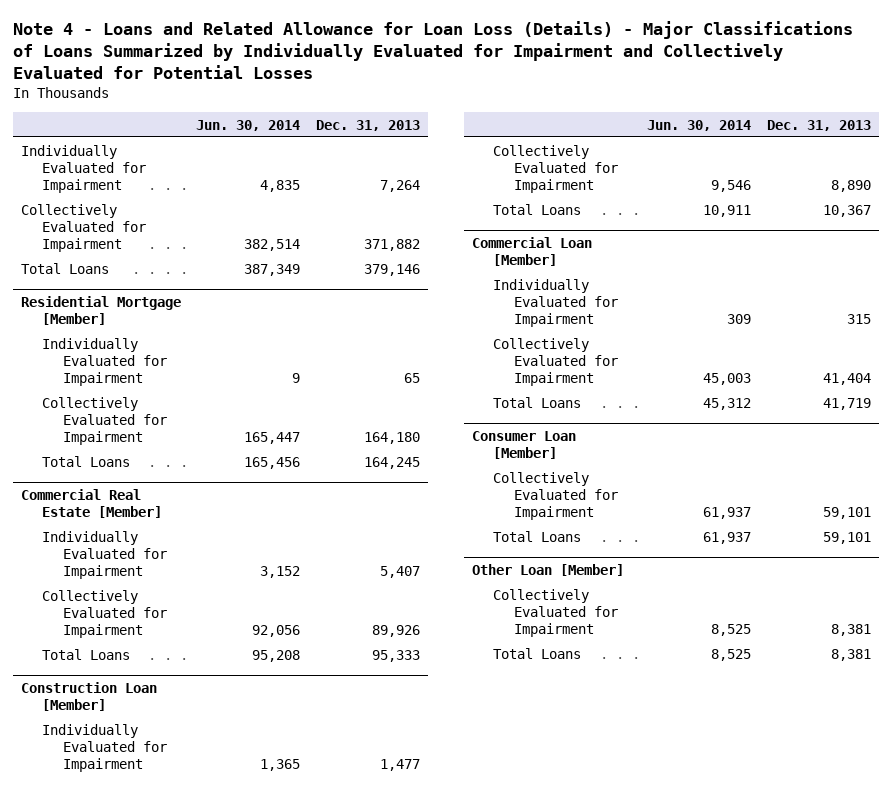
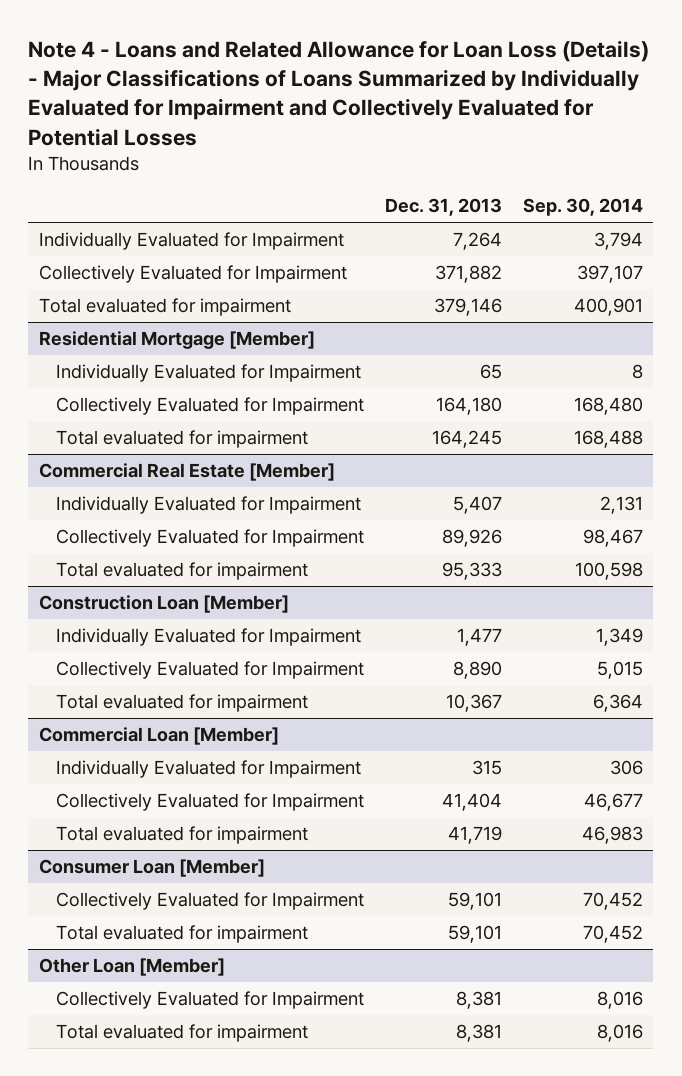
- | Jun. 30, 2014 | Dec. 31, 2013
+ | Dec. 31, 2013 | Sep. 30, 2014
- Total Loans | 387,349 | 379,146
+ Total evaluated for impairment | 379,146 | 400,901
@ Residential Mortgage [Member]
- Total Loans | 165,456 | 164,245
+ Total evaluated for impairment | 164,245 | 168,488
@ Commercial Real Estate [Member]
- Total Loans | 95,208 | 95,333
+ Total evaluated for impairment | 95,333 | 100,598
@ Construction Loan [Member]
- Total Loans | 10,911 | 10,367
+ Total evaluated for impairment | 10,367 | 6,364
@ Commercial Loan [Member]
- Total Loans | 45,312 | 41,719
+ Total evaluated for impairment | 41,719 | 46,983
@ Consumer Loan [Member]
- Total Loans | 61,937 | 59,101
+ Total evaluated for impairment | 59,101 | 70,452
@ Other Loan [Member]
- Total Loans | 8,525 | 8,381
+ Total evaluated for impairment | 8,381 | 8,016

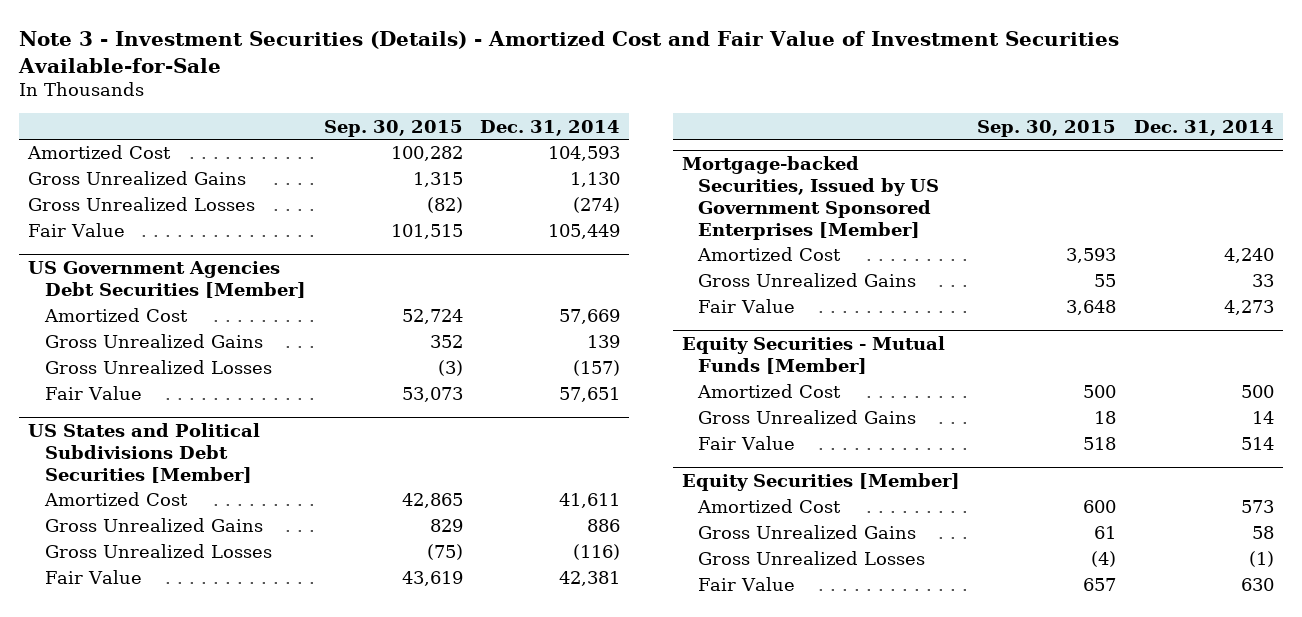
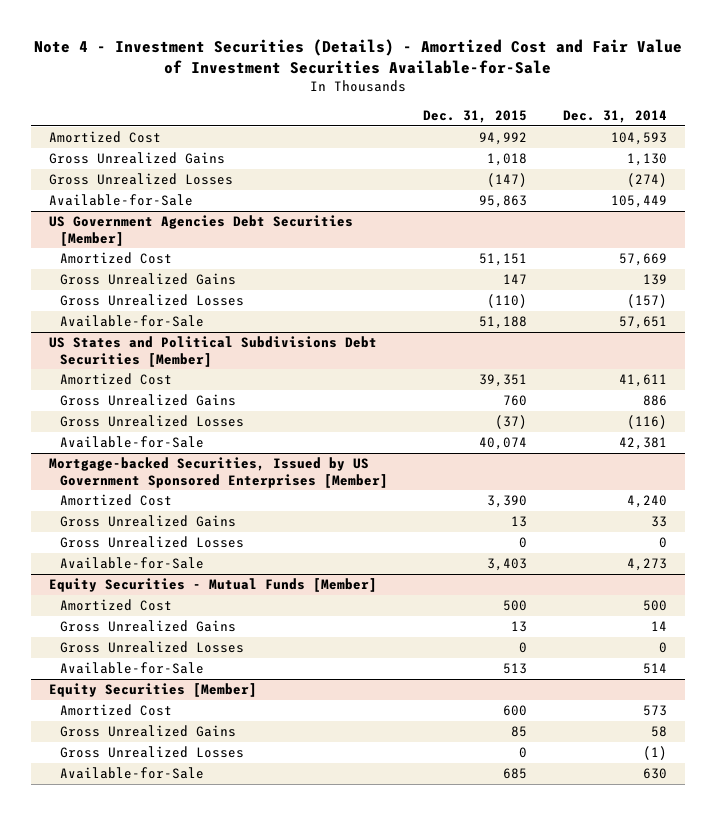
- Note 3 - Investment Securities (Details) - Amortized Cost and Fair Value of Investment Securities Available-for-Sale
+ Note 4 - Investment Securities (Details) - Amortized Cost and Fair Value of Investment Securities Available-for-Sale
- | Sep. 30, 2015 | Dec. 31, 2014
+ | Dec. 31, 2015 | Dec. 31, 2014
- Fair Value | 101,515 | 105,449
+ Available-for-Sale | 95,863 | 105,449
@ US Government Agencies Debt Securities [Member]
- Fair Value | 53,073 | 57,651
+ Available-for-Sale | 51,188 | 57,651
@ US States and Political Subdivisions Debt Securities [Member]
- Fair Value | 43,619 | 42,381
+ Available-for-Sale | 40,074 | 42,381
@ Mortgage-backed Securities, Issued by US Government Sponsored Enterprises [Member]
- Fair Value | 3,648 | 4,273
+ Gross Unrealized Losses | 0 | 0
+ Available-for-Sale | 3,403 | 4,273
@ Equity Securities - Mutual Funds [Member]
- Fair Value | 518 | 514
+ Gross Unrealized Losses | 0 | 0
+ Available-for-Sale | 513 | 514
@ Equity Securities [Member]
- Fair Value | 657 | 630
+ Available-for-Sale | 685 | 630

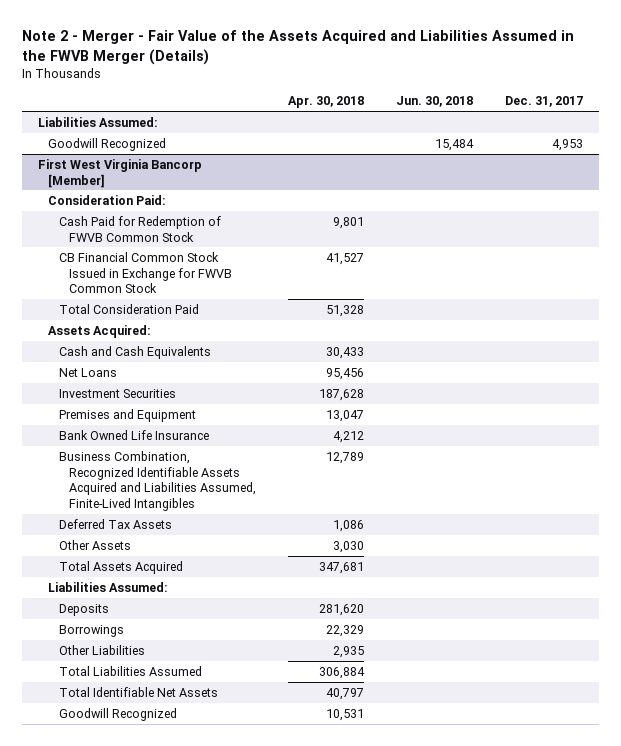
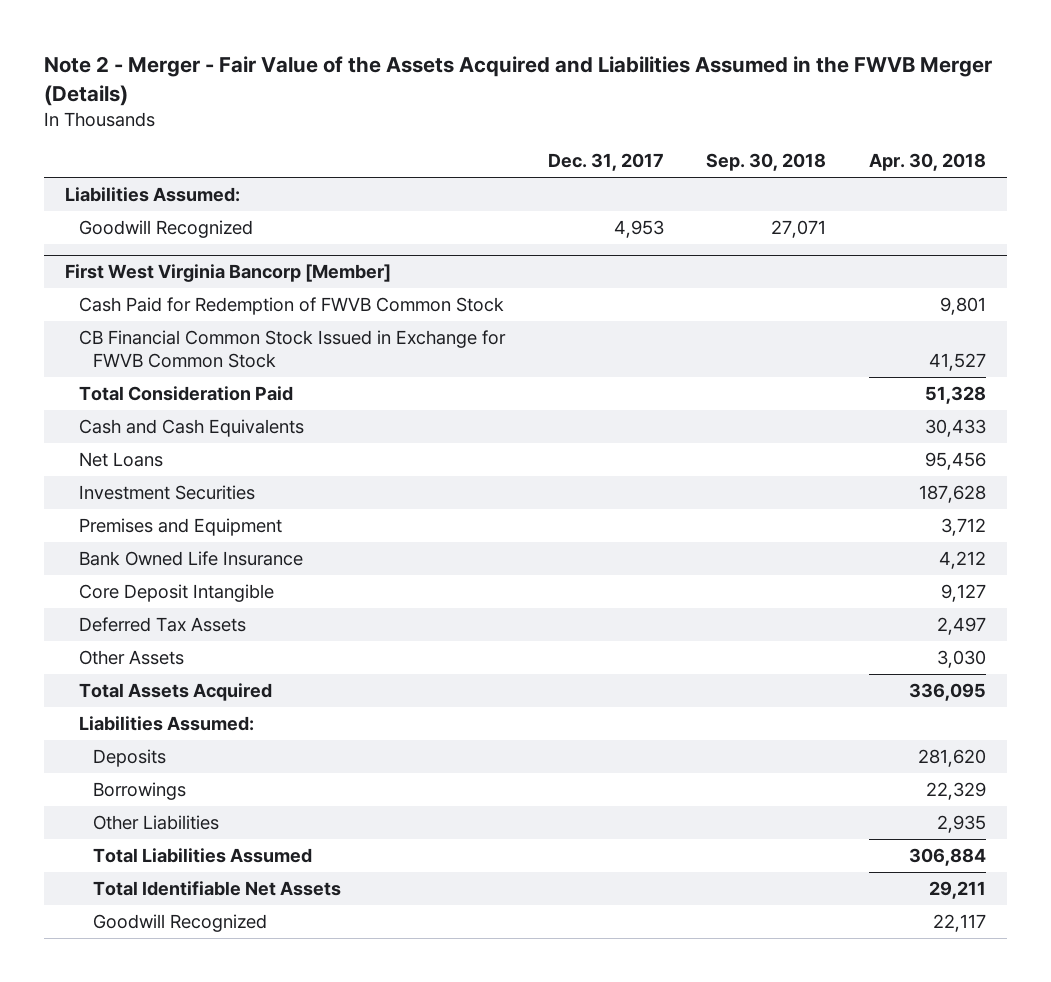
- | Apr. 30, 2018 | Jun. 30, 2018 | Dec. 31, 2017
+ | Dec. 31, 2017 | Sep. 30, 2018 | Apr. 30, 2018
@ First West Virginia Bancorp [Member]
- Consideration Paid:
- Assets Acquired:
- Premises and Equipment | 13,047 | |
+ Premises and Equipment | | | 3,712
- Business Combination, Recognized Identifiable Assets Acquired and Liabilities Assumed, Finite-Lived Intangibles | 12,789 | |
- Deferred Tax Assets | 1,086 | |
+ Core Deposit Intangible | | | 9,127
+ Deferred Tax Assets | | | 2,497
- Total Assets Acquired | 347,681 | |
+ Total Assets Acquired | | | 336,095
- Total Identifiable Net Assets | 40,797 | |
- Goodwill Recognized | 10,531 | |
+ Total Identifiable Net Assets | | | 29,211
+ Goodwill Recognized | | | 22,117

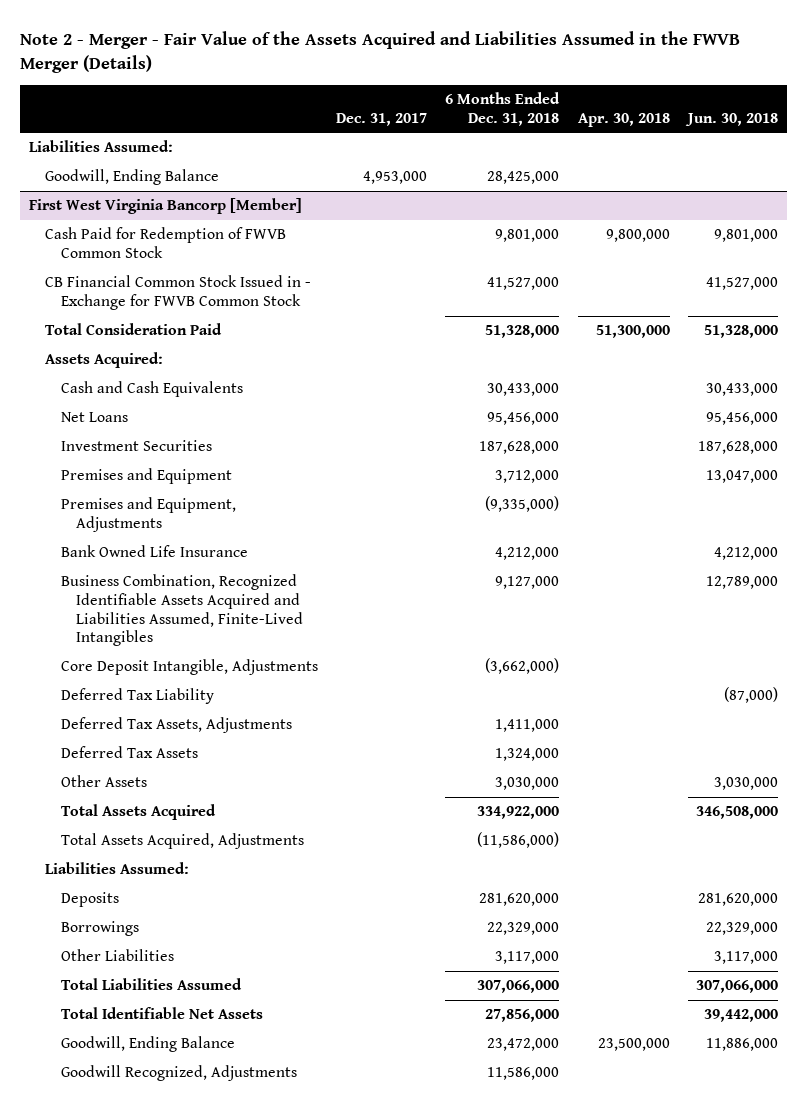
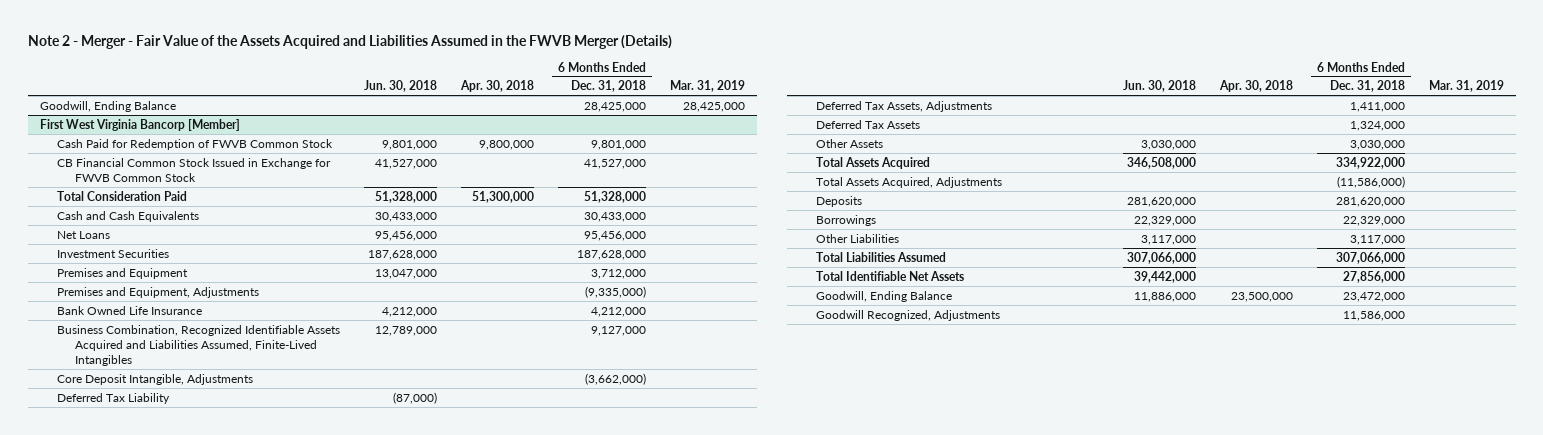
- | Dec. 31, 2017 | 6 Months Ended Dec. 31, 2018 | Apr. 30, 2018 | Jun. 30, 2018
+ | Jun. 30, 2018 | Apr. 30, 2018 | 6 Months Ended Dec. 31, 2018 | Mar. 31, 2019
- Liabilities Assumed:
@ First West Virginia Bancorp [Member]
- CB Financial Common Stock Issued in - Exchange for FWVB Common Stock | | 41,527,000 | | 41,527,000
+ CB Financial Common Stock Issued in Exchange for FWVB Common Stock | 41,527,000 | | 41,527,000 |
- Assets Acquired:
- Liabilities Assumed:

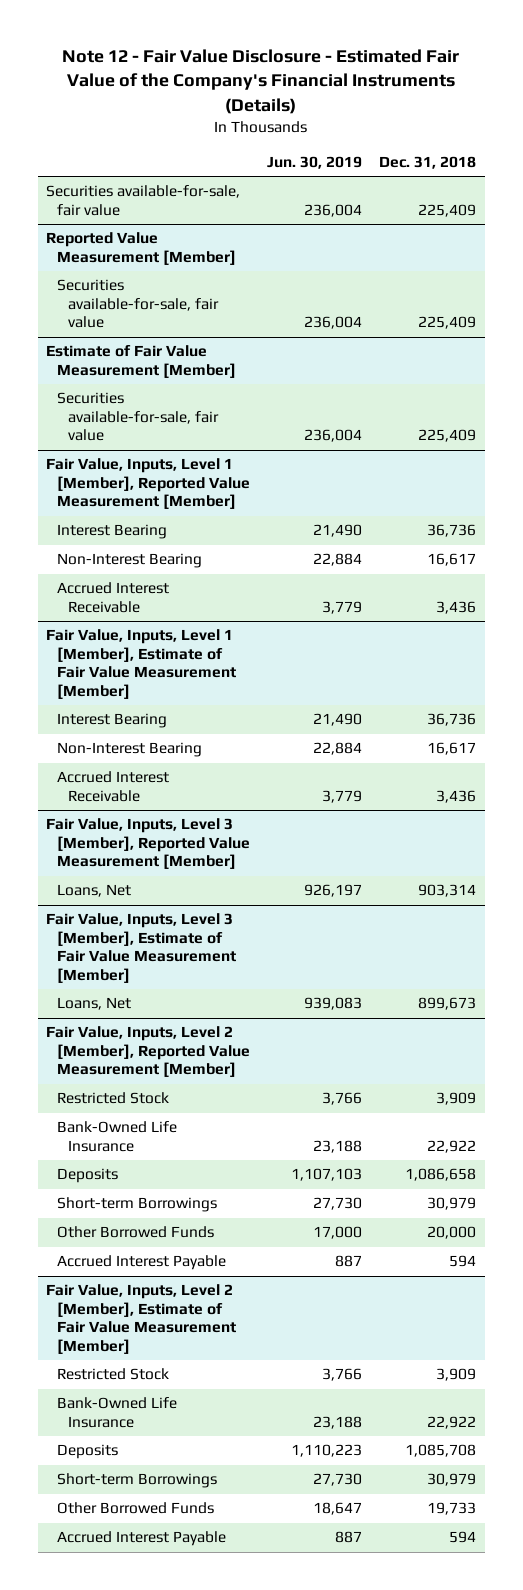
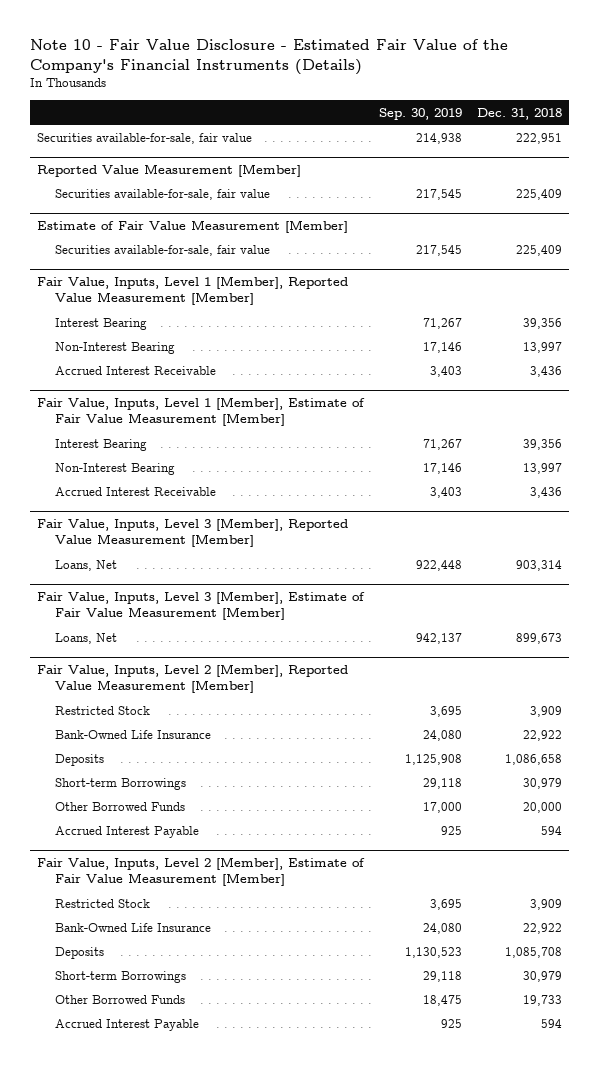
- Note 12 - Fair Value Disclosure - Estimated Fair Value of the Company's Financial Instruments (Details)
+ Note 10 - Fair Value Disclosure - Estimated Fair Value of the Company's Financial Instruments (Details)
- | Jun. 30, 2019 | Dec. 31, 2018
+ | Sep. 30, 2019 | Dec. 31, 2018
- Securities available-for-sale, fair value | 236,004 | 225,409
+ Securities available-for-sale, fair value | 214,938 | 222,951
@ Fair Value, Inputs, Level 1 [Member], Reported Value Measurement [Member]
- Interest Bearing | 21,490 | 36,736
- Non-Interest Bearing | 22,884 | 16,617
+ Interest Bearing | 71,267 | 39,356
+ Non-Interest Bearing | 17,146 | 13,997
@ Fair Value, Inputs, Level 1 [Member], Estimate of Fair Value Measurement [Member]
- Interest Bearing | 21,490 | 36,736
- Non-Interest Bearing | 22,884 | 16,617
+ Interest Bearing | 71,267 | 39,356
+ Non-Interest Bearing | 17,146 | 13,997

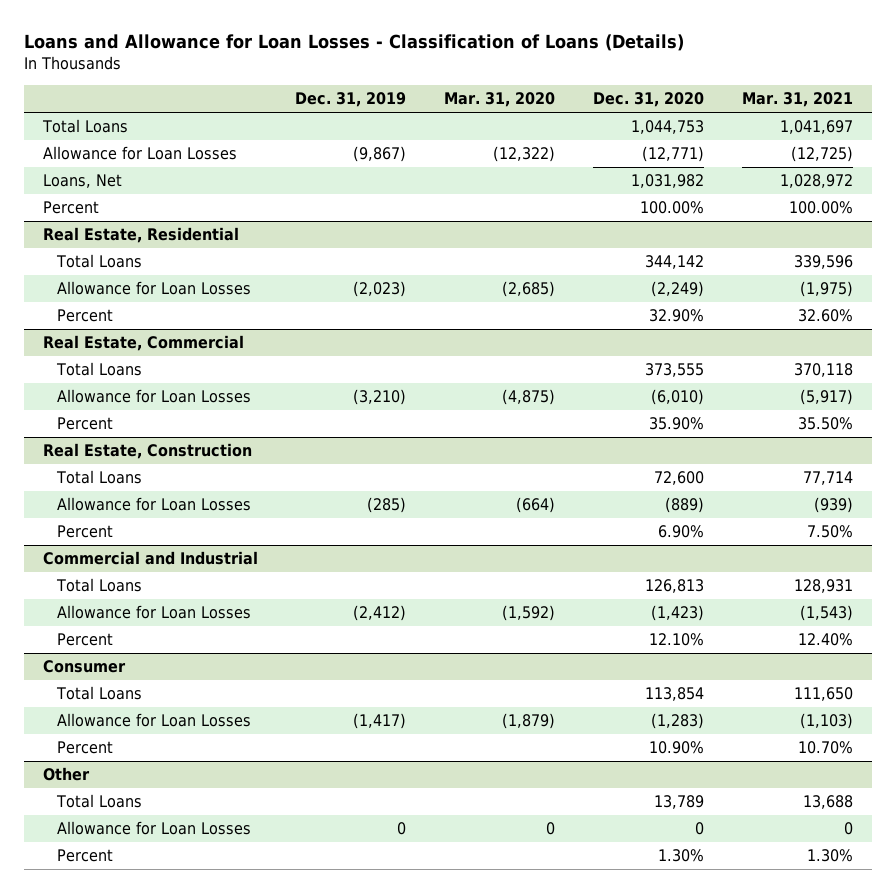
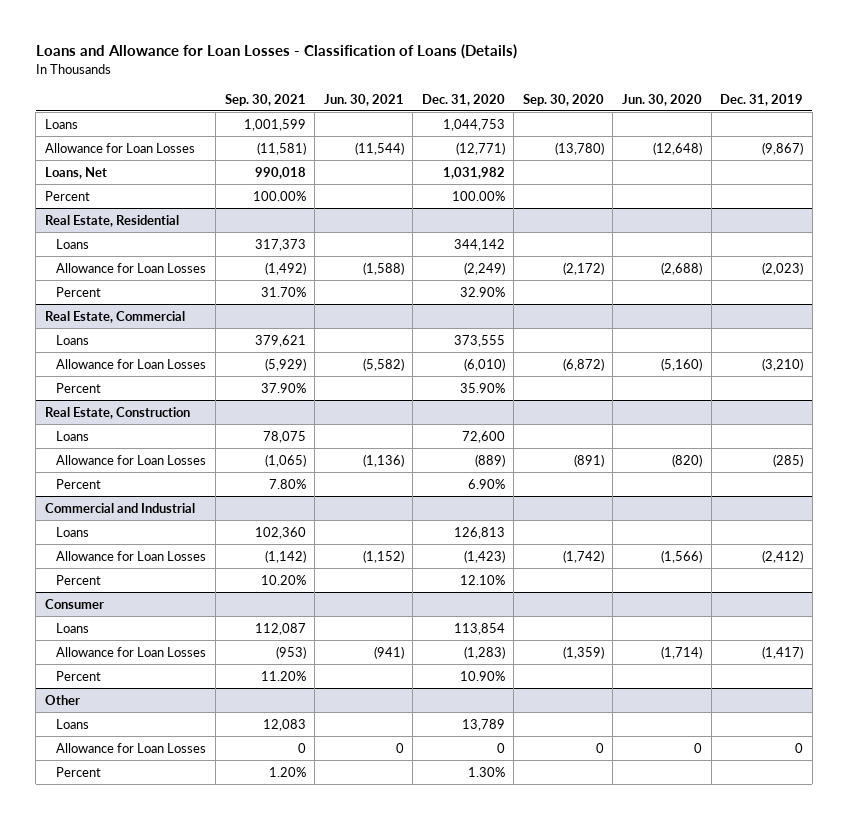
- | Dec. 31, 2019 | Mar. 31, 2020 | Dec. 31, 2020 | Mar. 31, 2021
+ | Sep. 30, 2021 | Jun. 30, 2021 | Dec. 31, 2020 | Sep. 30, 2020 | Jun. 30, 2020 | Dec. 31, 2019
- Total Loans | | | 1,044,753 | 1,041,697
+ Loans | 1,001,599 | | 1,044,753 | | |
@ Real Estate, Residential
- Total Loans | | | 344,142 | 339,596
+ Loans | 317,373 | | 344,142 | | |
@ Real Estate, Commercial
- Total Loans | | | 373,555 | 370,118
+ Loans | 379,621 | | 373,555 | | |
@ Real Estate, Construction
- Total Loans | | | 72,600 | 77,714
+ Loans | 78,075 | | 72,600 | | |
@ Commercial and Industrial
- Total Loans | | | 126,813 | 128,931
+ Loans | 102,360 | | 126,813 | | |
@ Consumer
- Total Loans | | | 113,854 | 111,650
+ Loans | 112,087 | | 113,854 | | |
@ Other
- Total Loans | | | 13,789 | 13,688
+ Loans | 12,083 | | 13,789 | | |

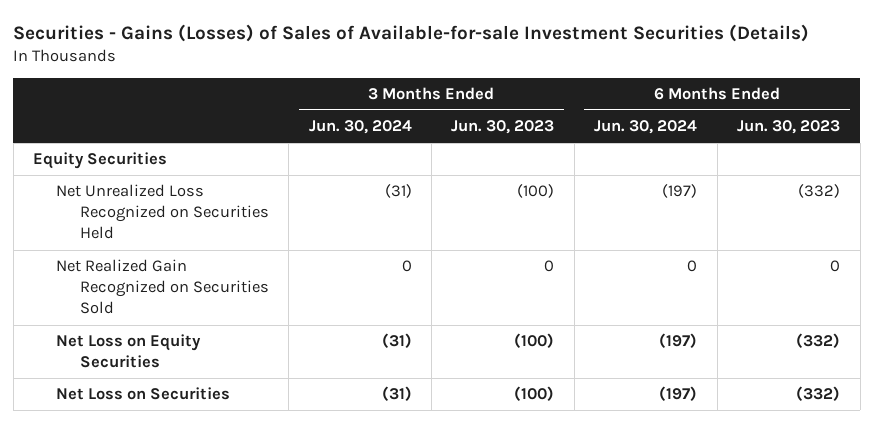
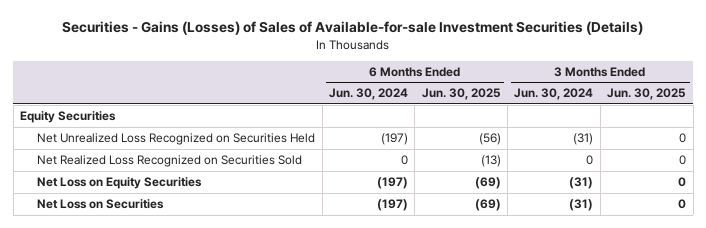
- | 3 Months Ended Jun. 30, 2024 | 3 Months Ended Jun. 30, 2023 | 6 Months Ended Jun. 30, 2024 | 6 Months Ended Jun. 30, 2023
+ | 6 Months Ended Jun. 30, 2024 | 6 Months Ended Jun. 30, 2025 | 3 Months Ended Jun. 30, 2024 | 3 Months Ended Jun. 30, 2025
- Net Realized Gain Recognized on Securities Sold | 0 | 0 | 0 | 0
+ Net Realized Loss Recognized on Securities Sold | 0 | (13) | 0 | 0

